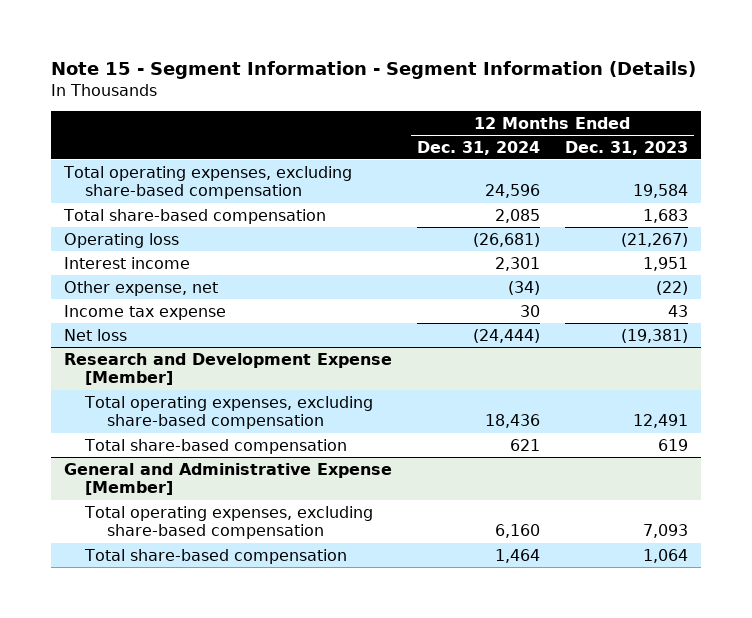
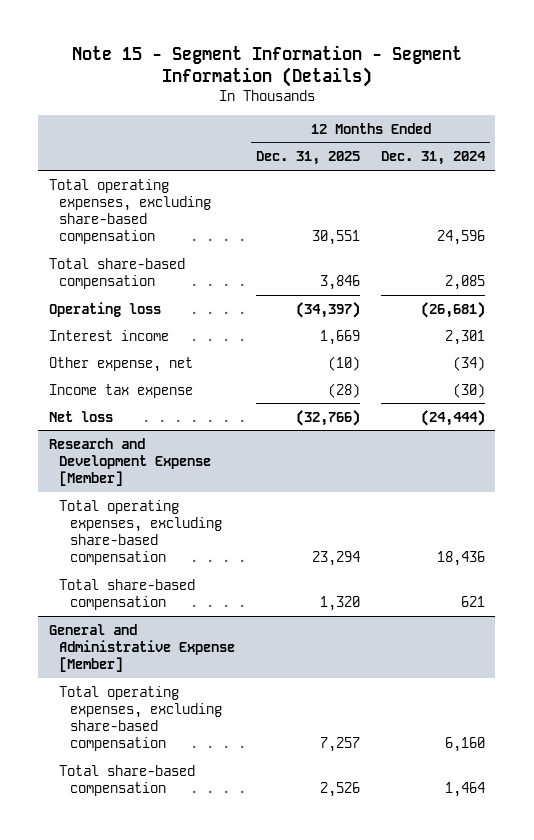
- | 12 Months Ended Dec. 31, 2024 | 12 Months Ended Dec. 31, 2023
+ | 12 Months Ended Dec. 31, 2025 | 12 Months Ended Dec. 31, 2024
- Income tax expense | 30 | 43
+ Income tax expense | (28) | (30)

